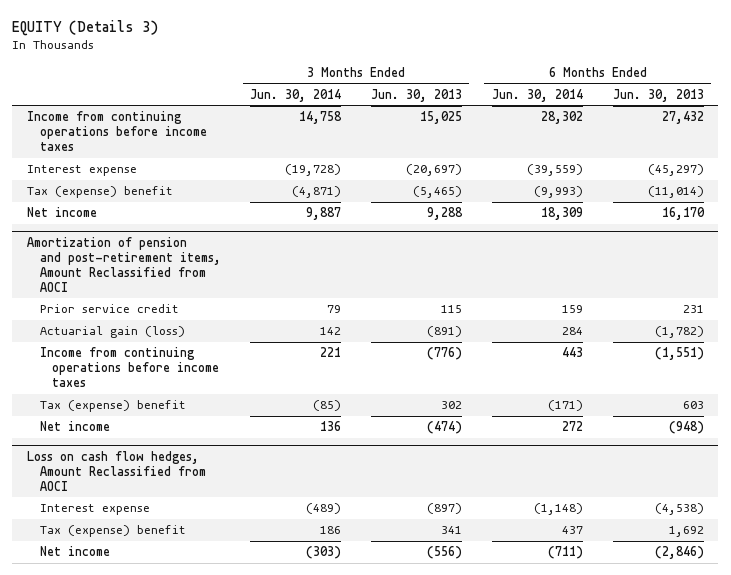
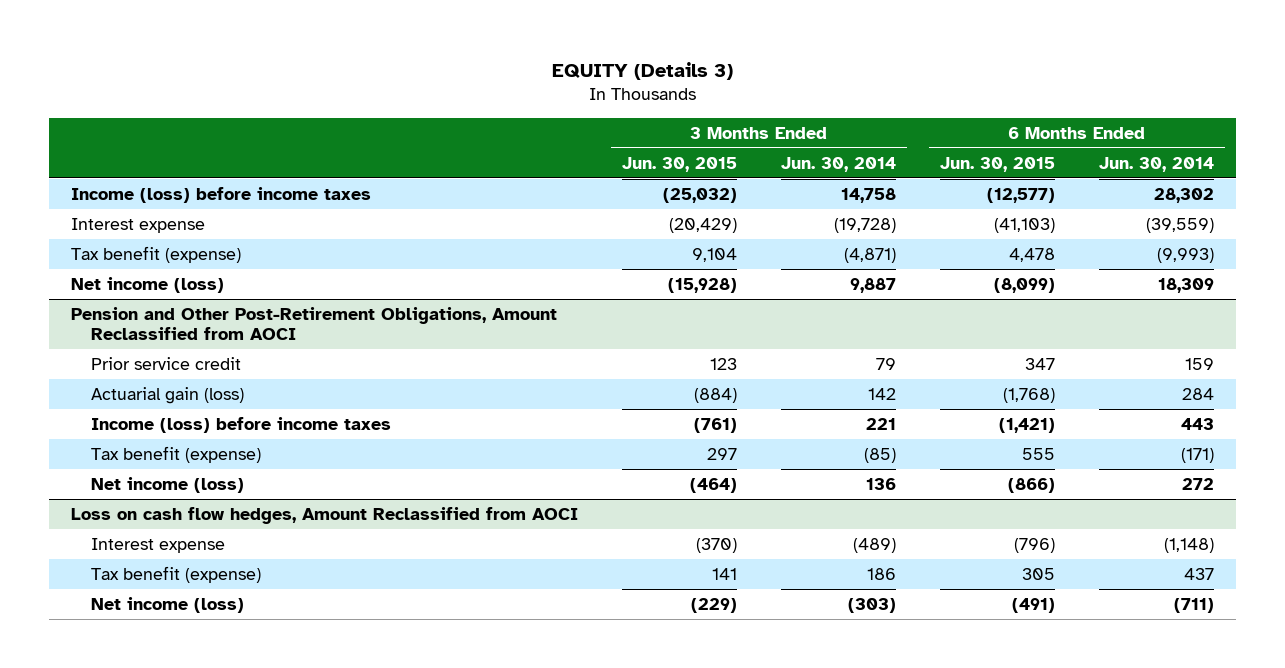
- | 3 Months Ended Jun. 30, 2014 | 3 Months Ended Jun. 30, 2013 | 6 Months Ended Jun. 30, 2014 | 6 Months Ended Jun. 30, 2013
+ | 3 Months Ended Jun. 30, 2015 | 3 Months Ended Jun. 30, 2014 | 6 Months Ended Jun. 30, 2015 | 6 Months Ended Jun. 30, 2014
- Income from continuing operations before income taxes | 14,758 | 15,025 | 28,302 | 27,432
+ Income (loss) before income taxes | (25,032) | 14,758 | (12,577) | 28,302
- Tax (expense) benefit | (4,871) | (5,465) | (9,993) | (11,014)
- Net income | 9,887 | 9,288 | 18,309 | 16,170
- Amortization of pension and post-retirement items, Amount Reclassified from AOCI
+ Tax benefit (expense) | 9,104 | (4,871) | 4,478 | (9,993)
+ Net income (loss) | (15,928) | 9,887 | (8,099) | 18,309
+ Pension and Other Post-Retirement Obligations, Amount Reclassified from AOCI
- Income from continuing operations before income taxes | 221 | (776) | 443 | (1,551)
- Tax (expense) benefit | (85) | 302 | (171) | 603
- Net income | 136 | (474) | 272 | (948)
+ Income (loss) before income taxes | (761) | 221 | (1,421) | 443
+ Tax benefit (expense) | 297 | (85) | 555 | (171)
+ Net income (loss) | (464) | 136 | (866) | 272
@ Loss on cash flow hedges, Amount Reclassified from AOCI
- Tax (expense) benefit | 186 | 341 | 437 | 1,692
- Net income | (303) | (556) | (711) | (2,846)
+ Tax benefit (expense) | 141 | 186 | 305 | 437
+ Net income (loss) | (229) | (303) | (491) | (711)

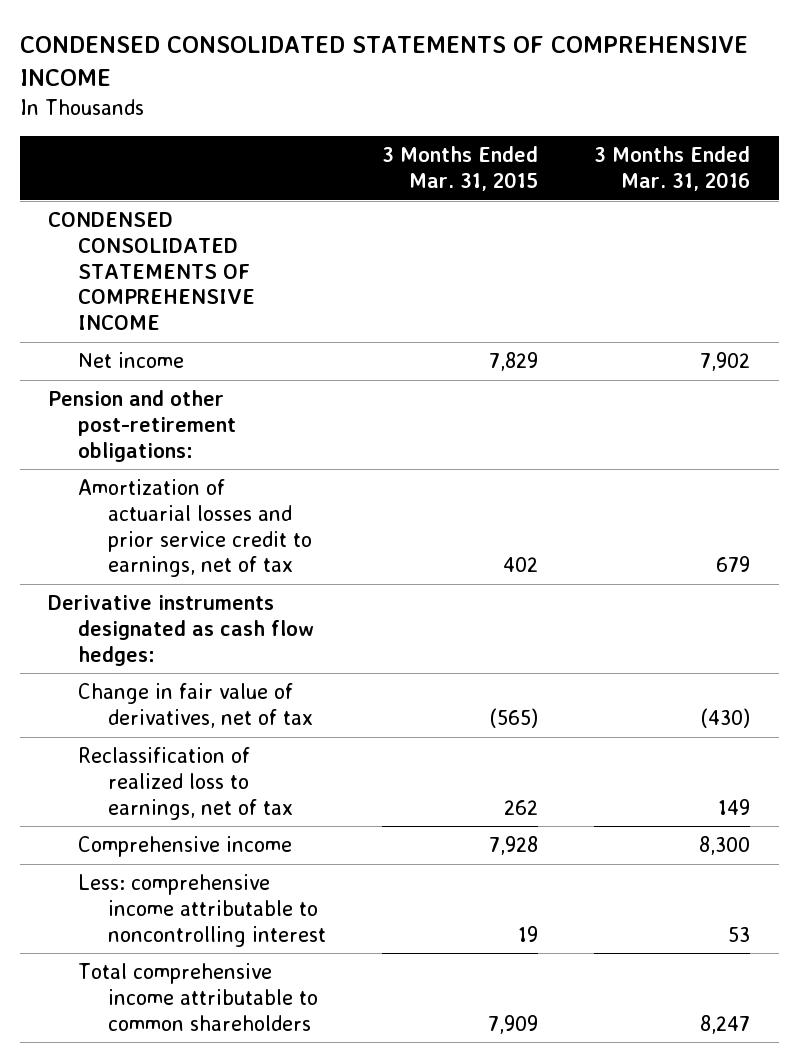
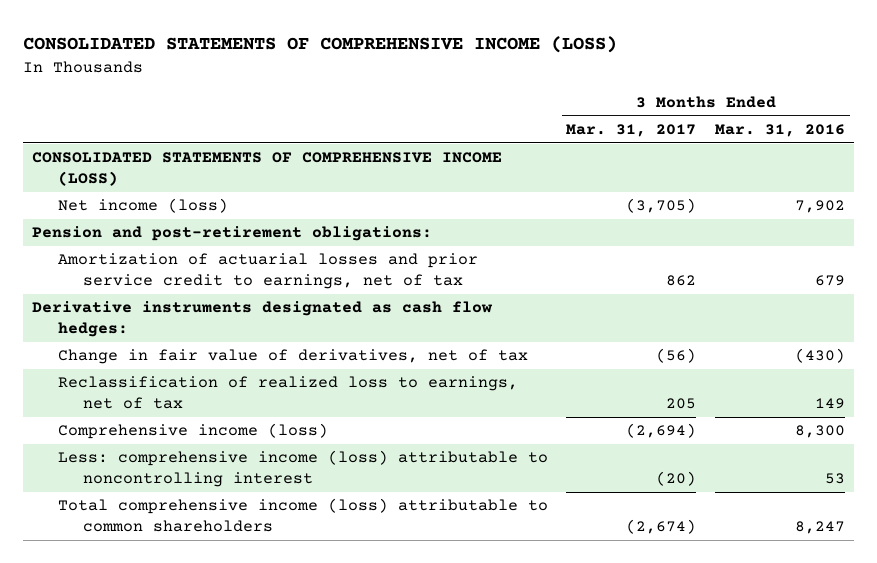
- CONDENSED CONSOLIDATED STATEMENTS OF COMPREHENSIVE INCOME
+ CONSOLIDATED STATEMENTS OF COMPREHENSIVE INCOME (LOSS)
- | 3 Months Ended Mar. 31, 2015 | 3 Months Ended Mar. 31, 2016
+ | 3 Months Ended Mar. 31, 2017 | 3 Months Ended Mar. 31, 2016
- CONDENSED CONSOLIDATED STATEMENTS OF COMPREHENSIVE INCOME
- Net income | 7,829 | 7,902
- Pension and other post-retirement obligations:
+ CONSOLIDATED STATEMENTS OF COMPREHENSIVE INCOME (LOSS)
+ Net income (loss) | (3,705) | 7,902
+ Pension and post-retirement obligations:
- Comprehensive income | 7,928 | 8,300
- Less: comprehensive income attributable to noncontrolling interest | 19 | 53
- Total comprehensive income attributable to common shareholders | 7,909 | 8,247
+ Comprehensive income (loss) | (2,694) | 8,300
+ Less: comprehensive income (loss) attributable to noncontrolling interest | (20) | 53
+ Total comprehensive income (loss) attributable to common shareholders | (2,674) | 8,247

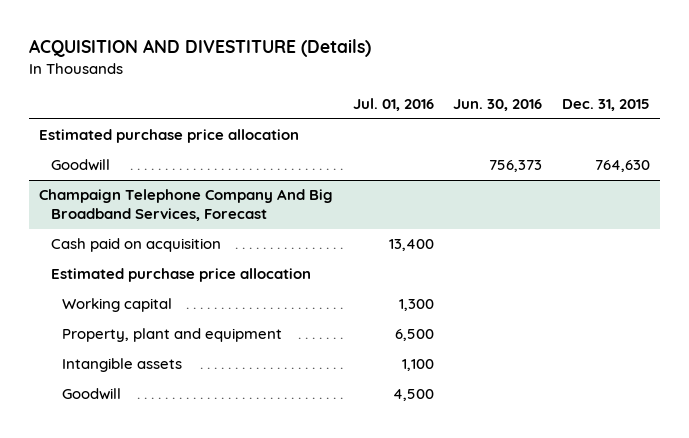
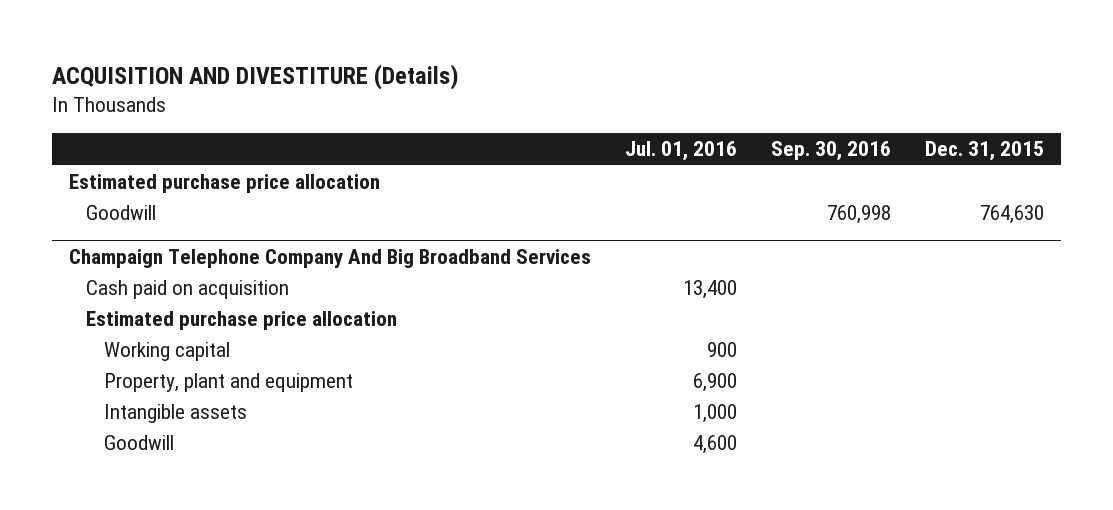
- | Jul. 01, 2016 | Jun. 30, 2016 | Dec. 31, 2015
+ | Jul. 01, 2016 | Sep. 30, 2016 | Dec. 31, 2015
- Champaign Telephone Company And Big Broadband Services, Forecast
+ Champaign Telephone Company And Big Broadband Services
- Working capital | 1,300 | |
- Property, plant and equipment | 6,500 | |
- Intangible assets | 1,100 | |
- Goodwill | 4,500 | |
+ Working capital | 900 | |
+ Property, plant and equipment | 6,900 | |
+ Intangible assets | 1,000 | |
+ Goodwill | 4,600 | |

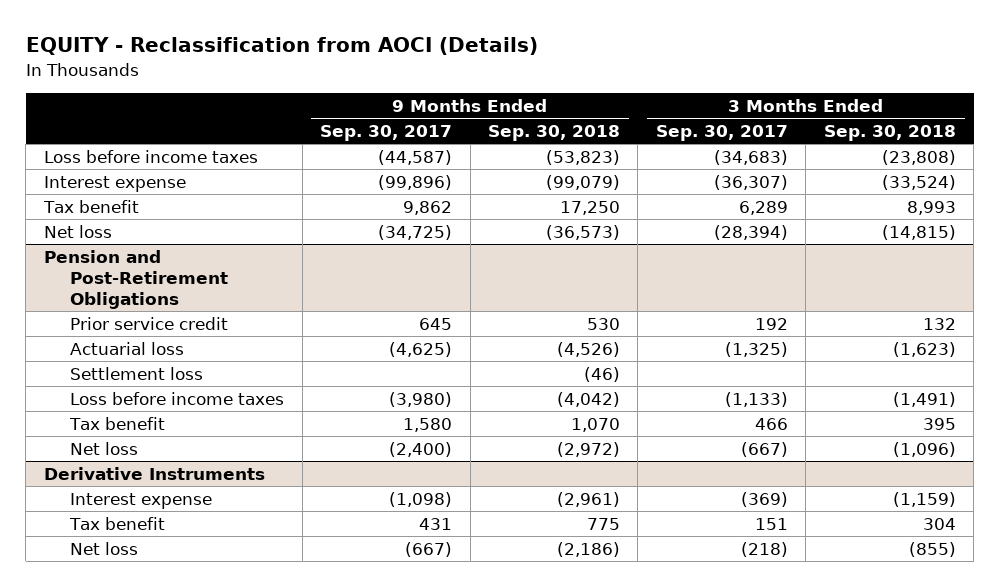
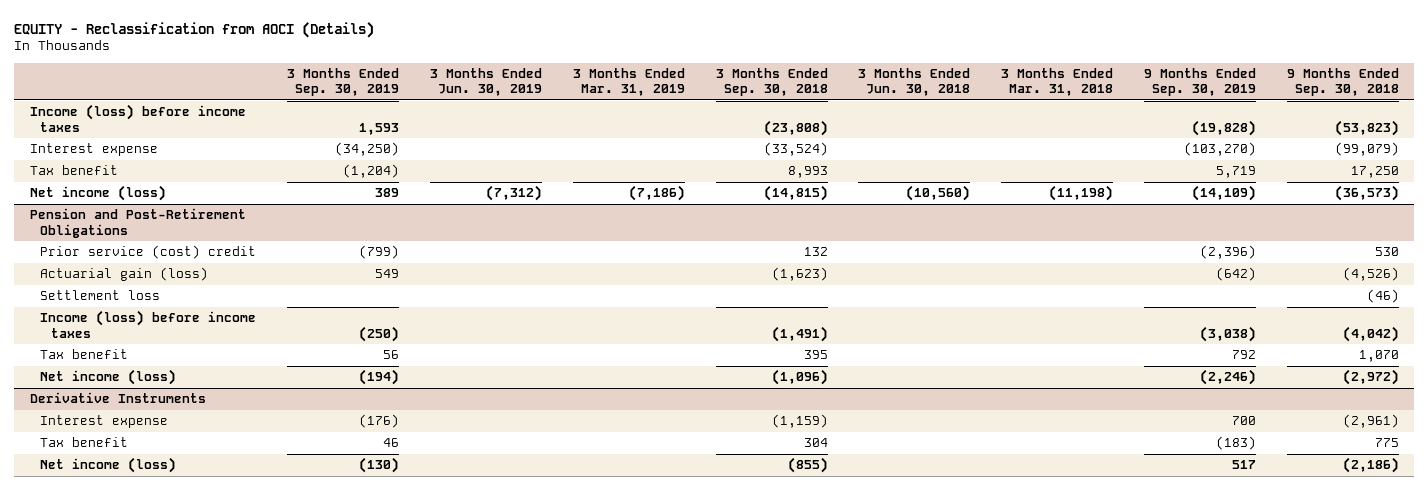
- | 9 Months Ended Sep. 30, 2017 | 9 Months Ended Sep. 30, 2018 | 3 Months Ended Sep. 30, 2017 | 3 Months Ended Sep. 30, 2018
+ | 3 Months Ended Sep. 30, 2019 | 3 Months Ended Jun. 30, 2019 | 3 Months Ended Mar. 31, 2019 | 3 Months Ended Sep. 30, 2018 | 3 Months Ended Jun. 30, 2018 | 3 Months Ended Mar. 31, 2018 | 9 Months Ended Sep. 30, 2019 | 9 Months Ended Sep. 30, 2018
- Loss before income taxes | (44,587) | (53,823) | (34,683) | (23,808)
+ Income (loss) before income taxes | 1,593 | | | (23,808) | | | (19,828) | (53,823)
- Net loss | (34,725) | (36,573) | (28,394) | (14,815)
+ Net income (loss) | 389 | (7,312) | (7,186) | (14,815) | (10,560) | (11,198) | (14,109) | (36,573)
@ Pension and Post-Retirement Obligations
- Prior service credit | 645 | 530 | 192 | 132
- Actuarial loss | (4,625) | (4,526) | (1,325) | (1,623)
+ Prior service (cost) credit | (799) | | | 132 | | | (2,396) | 530
+ Actuarial gain (loss) | 549 | | | (1,623) | | | (642) | (4,526)
- Loss before income taxes | (3,980) | (4,042) | (1,133) | (1,491)
+ Income (loss) before income taxes | (250) | | | (1,491) | | | (3,038) | (4,042)
- Net loss | (2,400) | (2,972) | (667) | (1,096)
+ Net income (loss) | (194) | | | (1,096) | | | (2,246) | (2,972)
@ Derivative Instruments
- Net loss | (667) | (2,186) | (218) | (855)
+ Net income (loss) | (130) | | | (855) | | | 517 | (2,186)

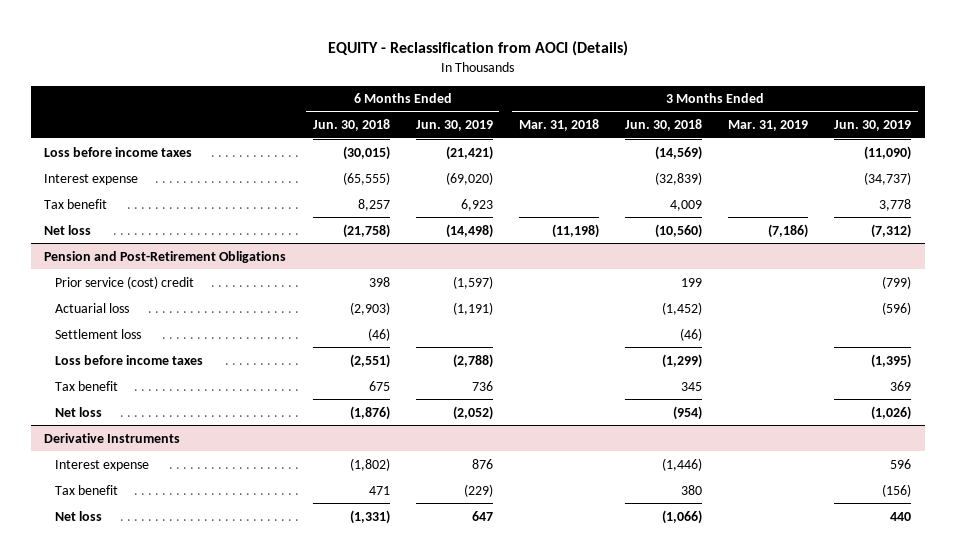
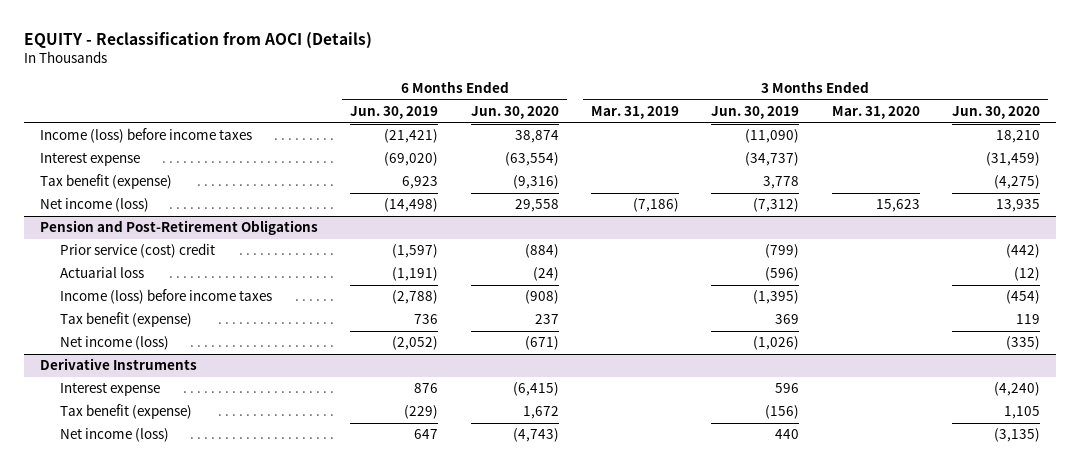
- | 6 Months Ended Jun. 30, 2018 | 6 Months Ended Jun. 30, 2019 | 3 Months Ended Mar. 31, 2018 | 3 Months Ended Jun. 30, 2018 | 3 Months Ended Mar. 31, 2019 | 3 Months Ended Jun. 30, 2019
+ | 6 Months Ended Jun. 30, 2019 | 6 Months Ended Jun. 30, 2020 | 3 Months Ended Mar. 31, 2019 | 3 Months Ended Jun. 30, 2019 | 3 Months Ended Mar. 31, 2020 | 3 Months Ended Jun. 30, 2020
- Loss before income taxes | (30,015) | (21,421) | | (14,569) | | (11,090)
+ Income (loss) before income taxes | (21,421) | 38,874 | | (11,090) | | 18,210
- Tax benefit | 8,257 | 6,923 | | 4,009 | | 3,778
- Net loss | (21,758) | (14,498) | (11,198) | (10,560) | (7,186) | (7,312)
+ Tax benefit (expense) | 6,923 | (9,316) | | 3,778 | | (4,275)
+ Net income (loss) | (14,498) | 29,558 | (7,186) | (7,312) | 15,623 | 13,935
@ Pension and Post-Retirement Obligations
- Settlement loss | (46) | | | (46) | |
- Loss before income taxes | (2,551) | (2,788) | | (1,299) | | (1,395)
- Tax benefit | 675 | 736 | | 345 | | 369
- Net loss | (1,876) | (2,052) | | (954) | | (1,026)
+ Income (loss) before income taxes | (2,788) | (908) | | (1,395) | | (454)
+ Tax benefit (expense) | 736 | 237 | | 369 | | 119
+ Net income (loss) | (2,052) | (671) | | (1,026) | | (335)
@ Derivative Instruments
- Tax benefit | 471 | (229) | | 380 | | (156)
- Net loss | (1,331) | 647 | | (1,066) | | 440
+ Tax benefit (expense) | (229) | 1,672 | | (156) | | 1,105
+ Net income (loss) | 647 | (4,743) | | 440 | | (3,135)

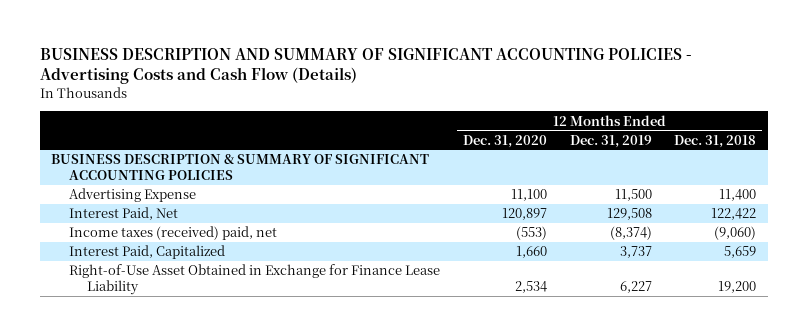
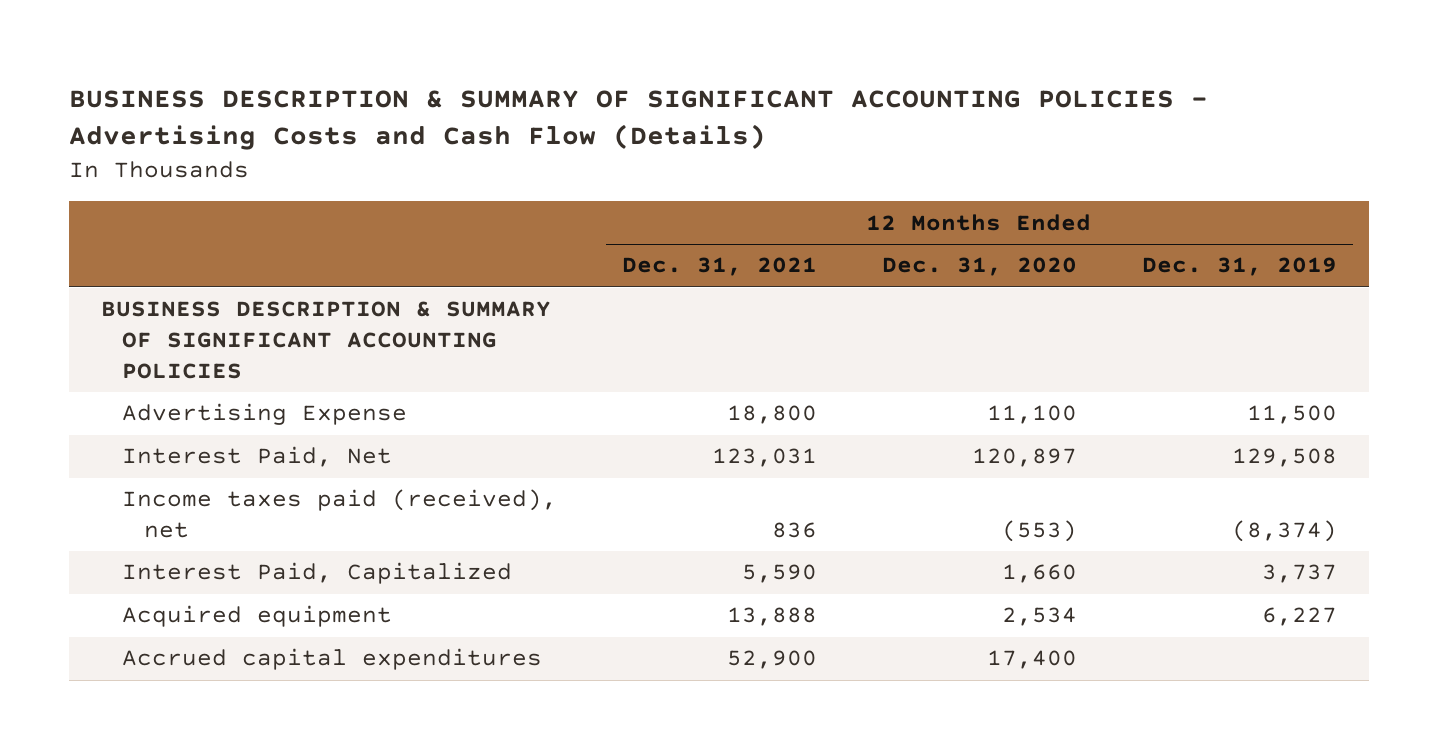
- BUSINESS DESCRIPTION AND SUMMARY OF SIGNIFICANT ACCOUNTING POLICIES - Advertising Costs and Cash Flow (Details)
+ BUSINESS DESCRIPTION & SUMMARY OF SIGNIFICANT ACCOUNTING POLICIES - Advertising Costs and Cash Flow (Details)
- | 12 Months Ended Dec. 31, 2020 | 12 Months Ended Dec. 31, 2019 | 12 Months Ended Dec. 31, 2018
+ | 12 Months Ended Dec. 31, 2021 | 12 Months Ended Dec. 31, 2020 | 12 Months Ended Dec. 31, 2019
- Income taxes (received) paid, net | (553) | (8,374) | (9,060)
+ Income taxes paid (received), net | 836 | (553) | (8,374)
- Right-of-Use Asset Obtained in Exchange for Finance Lease Liability | 2,534 | 6,227 | 19,200
+ Acquired equipment | 13,888 | 2,534 | 6,227
+ Accrued capital expenditures | 52,900 | 17,400 |

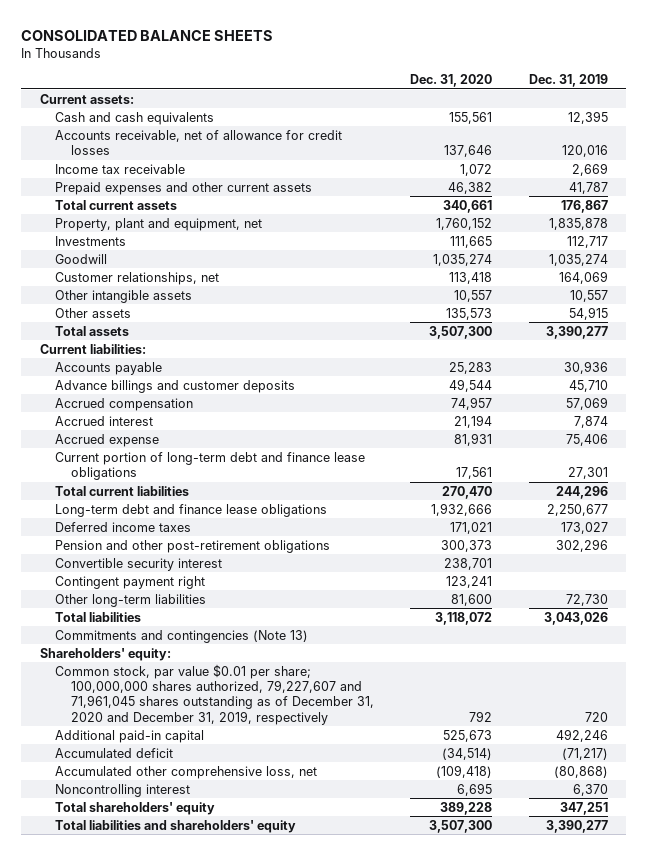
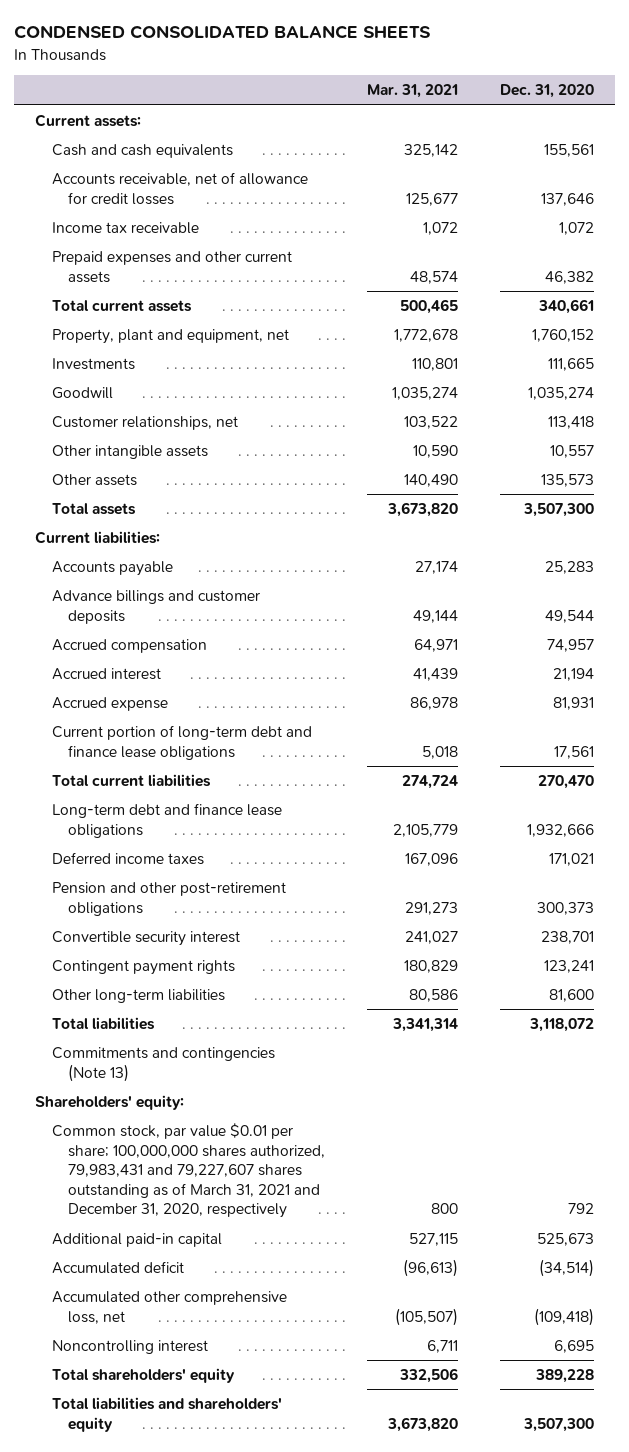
- CONSOLIDATED BALANCE SHEETS
+ CONDENSED CONSOLIDATED BALANCE SHEETS
- | Dec. 31, 2020 | Dec. 31, 2019
+ | Mar. 31, 2021 | Dec. 31, 2020
- Contingent payment right | 123,241 |
+ Contingent payment rights | 180,829 | 123,241
- Common stock, par value $0.01 per share; 100,000,000 shares authorized, 79,227,607 and 71,961,045 shares outstanding as of December 31, 2020 and December 31, 2019, respectively | 792 | 720
+ Common stock, par value $0.01 per share; 100,000,000 shares authorized, 79,983,431 and 79,227,607 shares outstanding as of March 31, 2021 and December 31, 2020, respectively | 800 | 792

